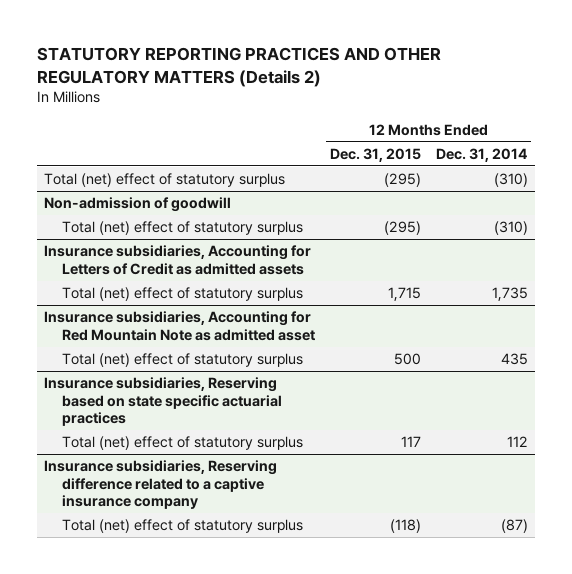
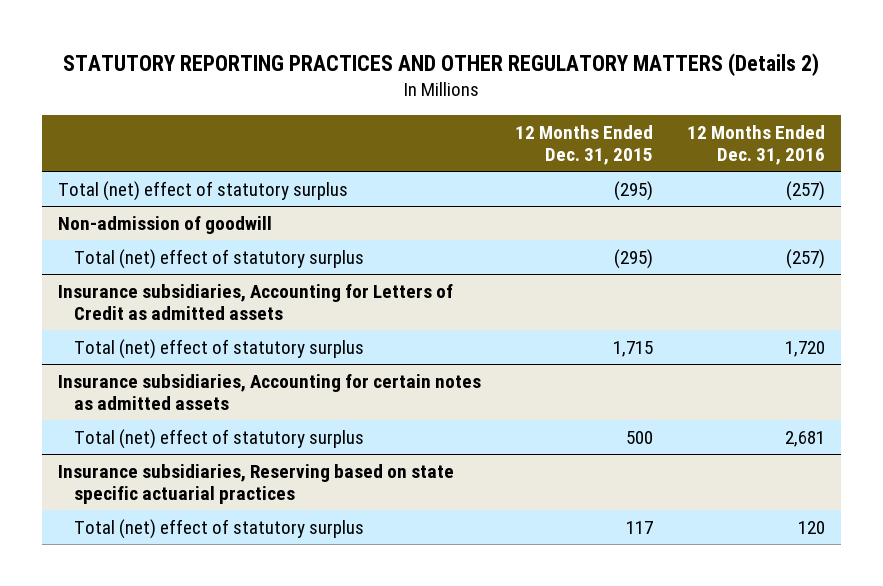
- | 12 Months Ended Dec. 31, 2015 | 12 Months Ended Dec. 31, 2014
+ | 12 Months Ended Dec. 31, 2015 | 12 Months Ended Dec. 31, 2016
- Insurance subsidiaries, Accounting for Red Mountain Note as admitted asset
+ Insurance subsidiaries, Accounting for certain notes as admitted assets
- Insurance subsidiaries, Reserving difference related to a captive insurance company
- Total (net) effect of statutory surplus | (118) | (87)

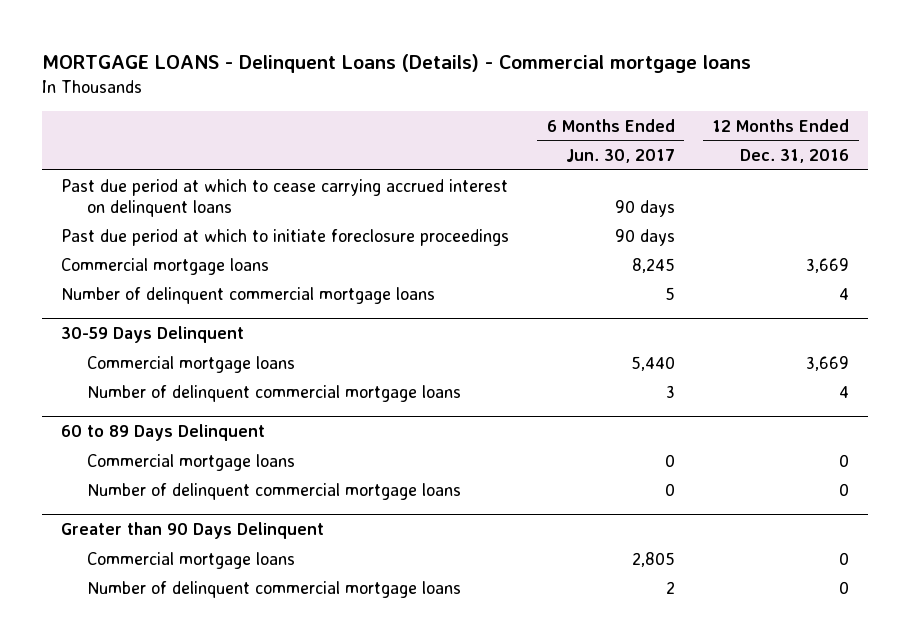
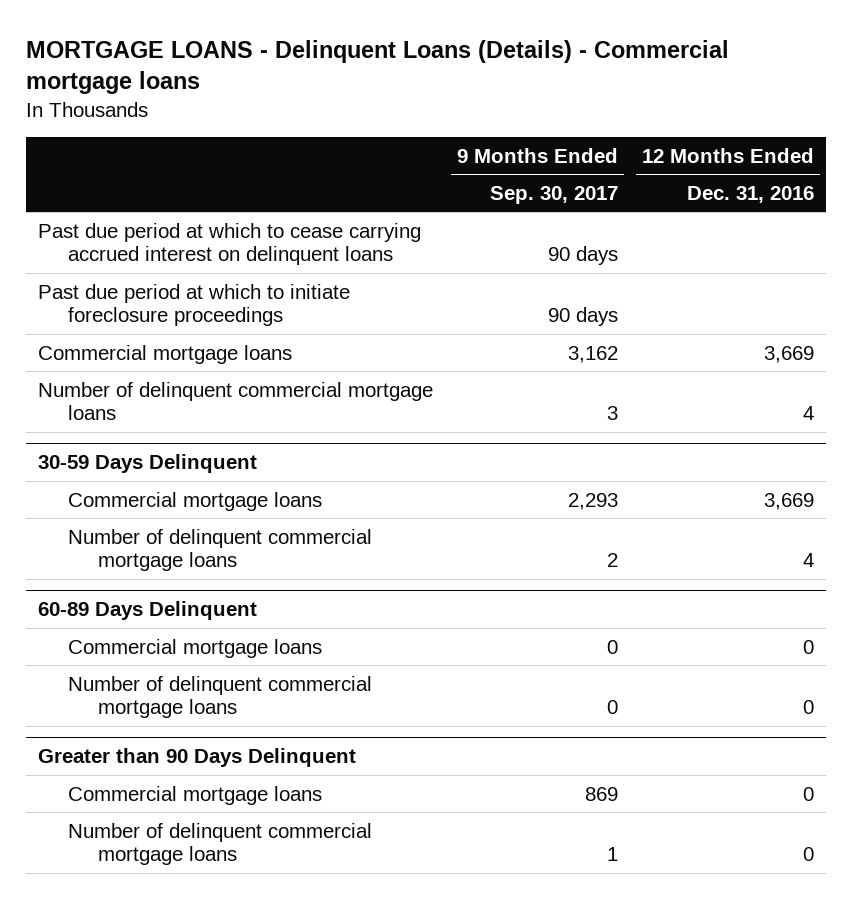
- | 6 Months Ended Jun. 30, 2017 | 12 Months Ended Dec. 31, 2016
+ | 9 Months Ended Sep. 30, 2017 | 12 Months Ended Dec. 31, 2016
- 60 to 89 Days Delinquent
+ 60-89 Days Delinquent

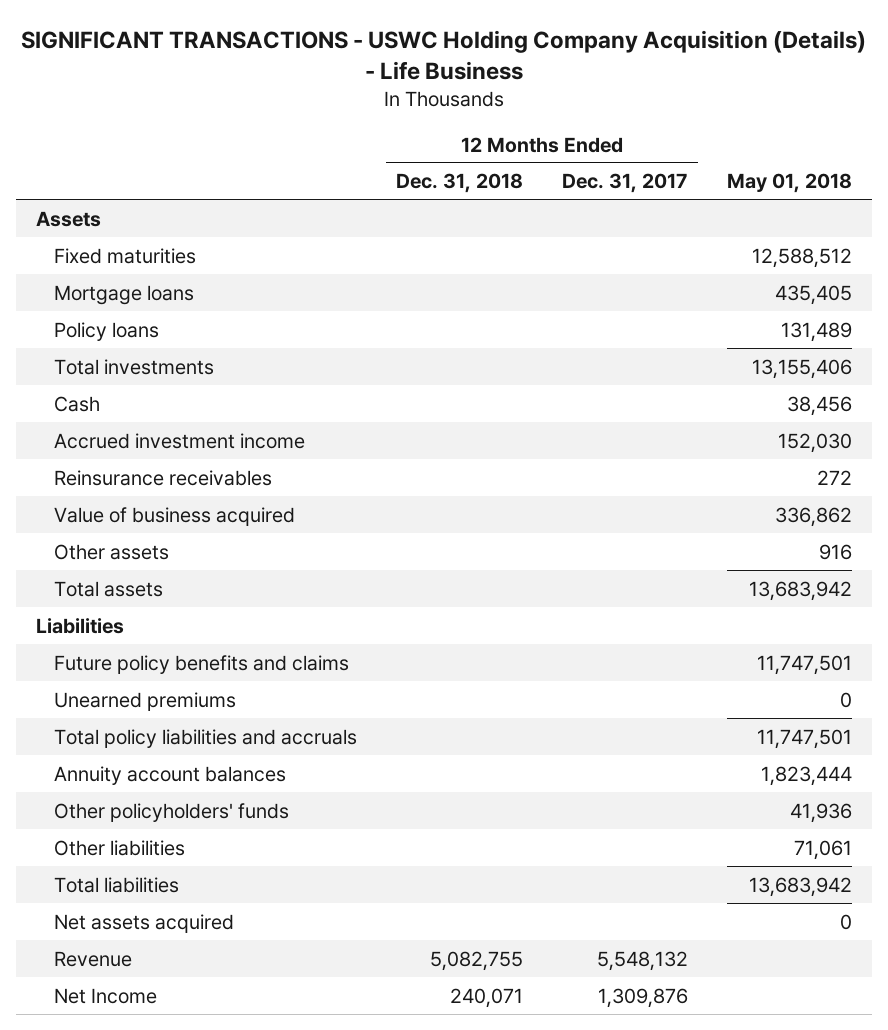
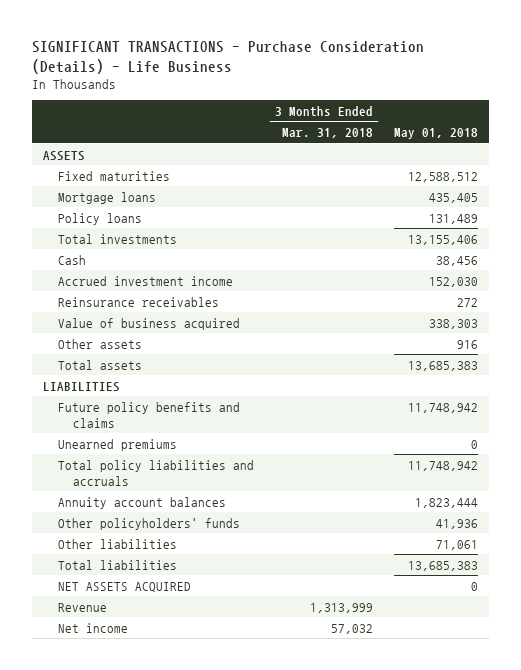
- SIGNIFICANT TRANSACTIONS - USWC Holding Company Acquisition (Details) - Life Business
+ SIGNIFICANT TRANSACTIONS - Purchase Consideration (Details) - Life Business
- | 12 Months Ended Dec. 31, 2018 | 12 Months Ended Dec. 31, 2017 | May 01, 2018
+ | 3 Months Ended Mar. 31, 2018 | May 01, 2018
- Assets
+ ASSETS
- Value of business acquired | | | 336,862
+ Value of business acquired | | 338,303
- Total assets | | | 13,683,942
- Liabilities
- Future policy benefits and claims | | | 11,747,501
+ Total assets | | 13,685,383
+ LIABILITIES
+ Future policy benefits and claims | | 11,748,942
- Total policy liabilities and accruals | | | 11,747,501
+ Total policy liabilities and accruals | | 11,748,942
- Total liabilities | | | 13,683,942
- Net assets acquired | | | 0
+ Total liabilities | | 13,685,383
+ NET ASSETS ACQUIRED | | 0
- Net Income | 240,071 | 1,309,876 |
+ Net income | 57,032 |

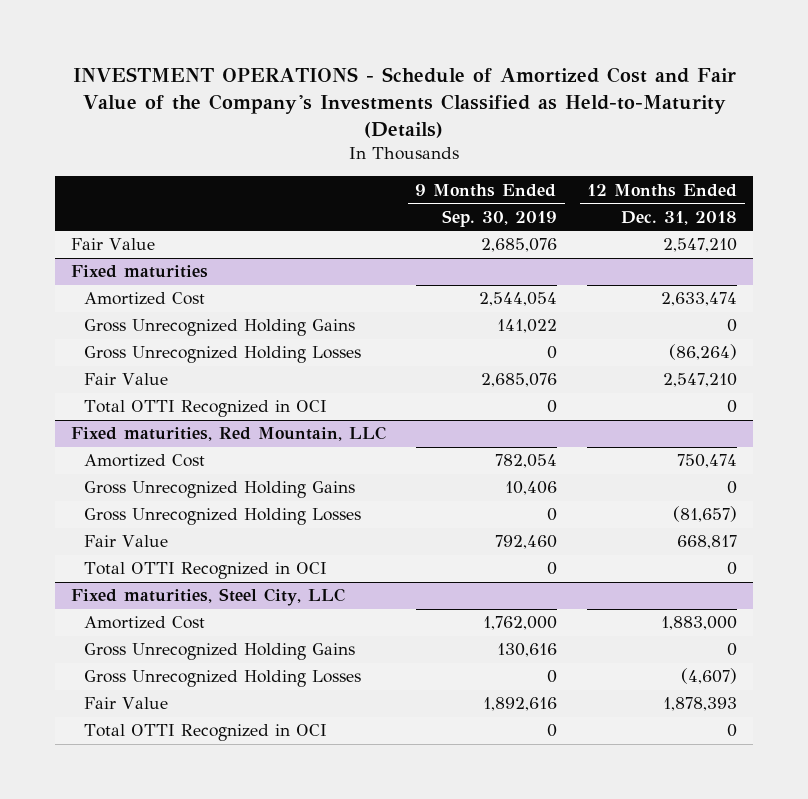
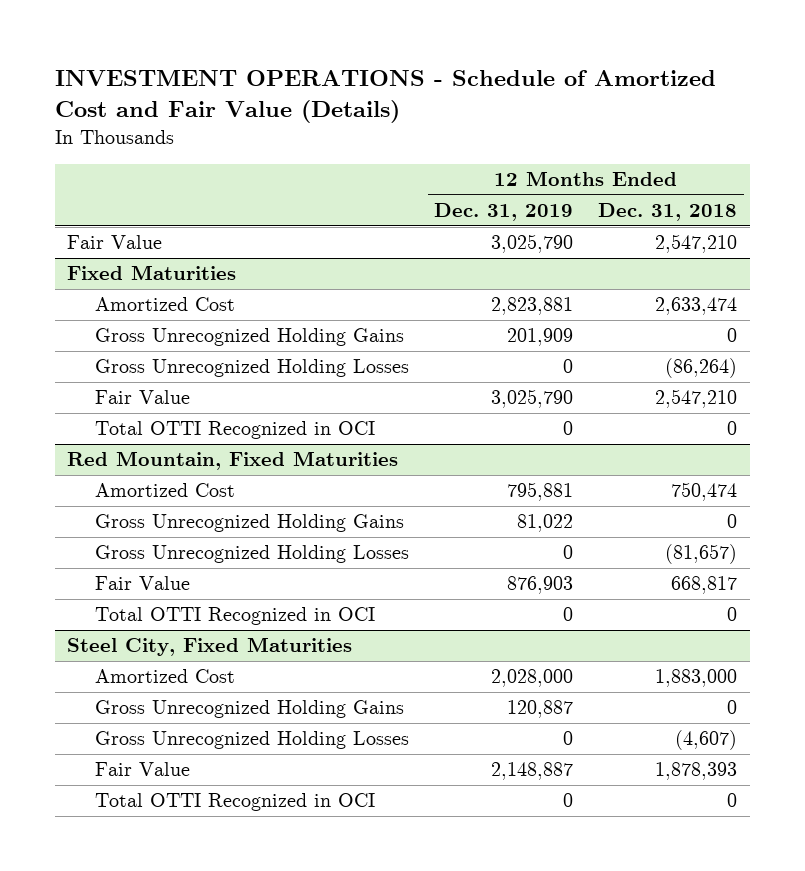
- INVESTMENT OPERATIONS - Schedule of Amortized Cost and Fair Value of the Company's Investments Classified as Held-to-Maturity (Details)
+ INVESTMENT OPERATIONS - Schedule of Amortized Cost and Fair Value (Details)
- | 9 Months Ended Sep. 30, 2019 | 12 Months Ended Dec. 31, 2018
+ | 12 Months Ended Dec. 31, 2019 | 12 Months Ended Dec. 31, 2018
- Fixed maturities
+ Fixed Maturities
- Fixed maturities, Red Mountain, LLC
+ Red Mountain, Fixed Maturities
- Fixed maturities, Steel City, LLC
+ Steel City, Fixed Maturities

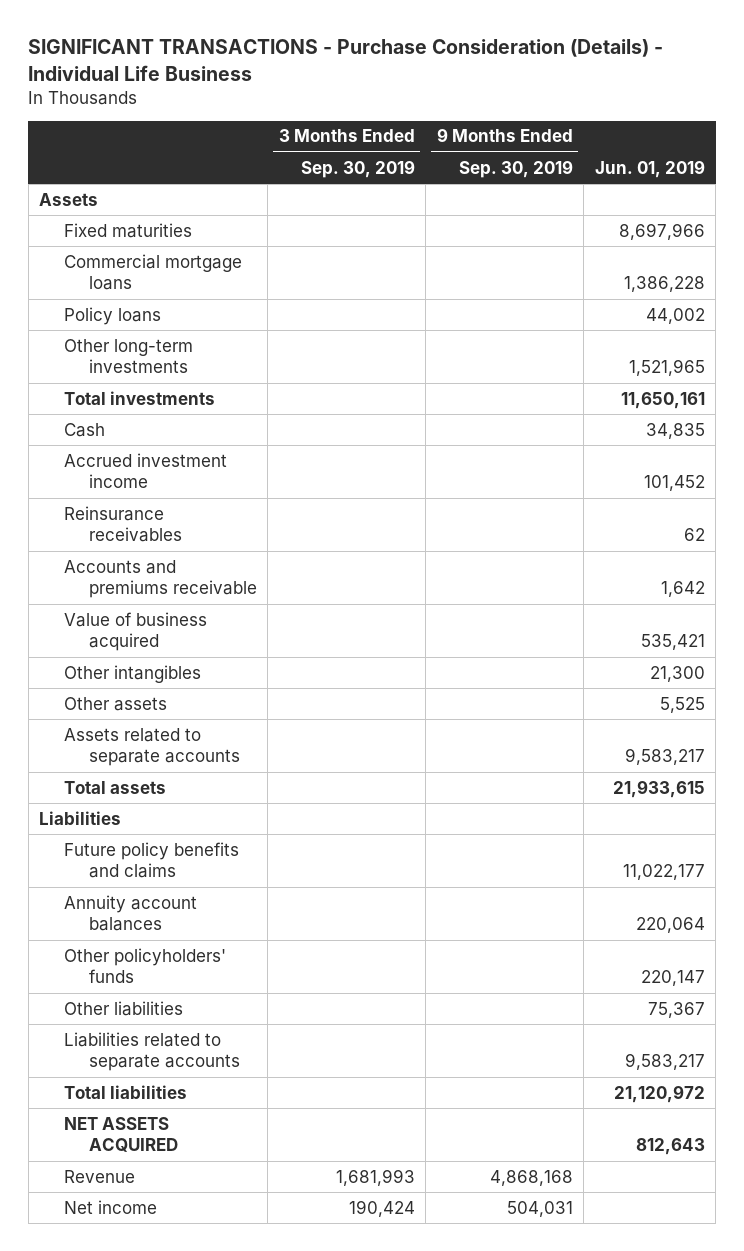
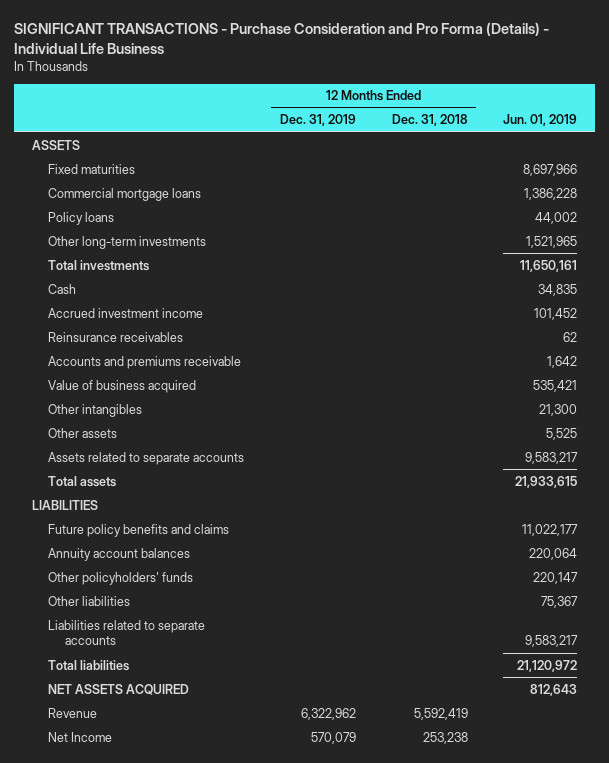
- SIGNIFICANT TRANSACTIONS - Purchase Consideration (Details) - Individual Life Business
+ SIGNIFICANT TRANSACTIONS - Purchase Consideration and Pro Forma (Details) - Individual Life Business
- | 3 Months Ended Sep. 30, 2019 | 9 Months Ended Sep. 30, 2019 | Jun. 01, 2019
+ | 12 Months Ended Dec. 31, 2019 | 12 Months Ended Dec. 31, 2018 | Jun. 01, 2019
- Assets
+ ASSETS
- Liabilities
+ LIABILITIES
- Net income | 190,424 | 504,031 |
+ Net Income | 570,079 | 253,238 |

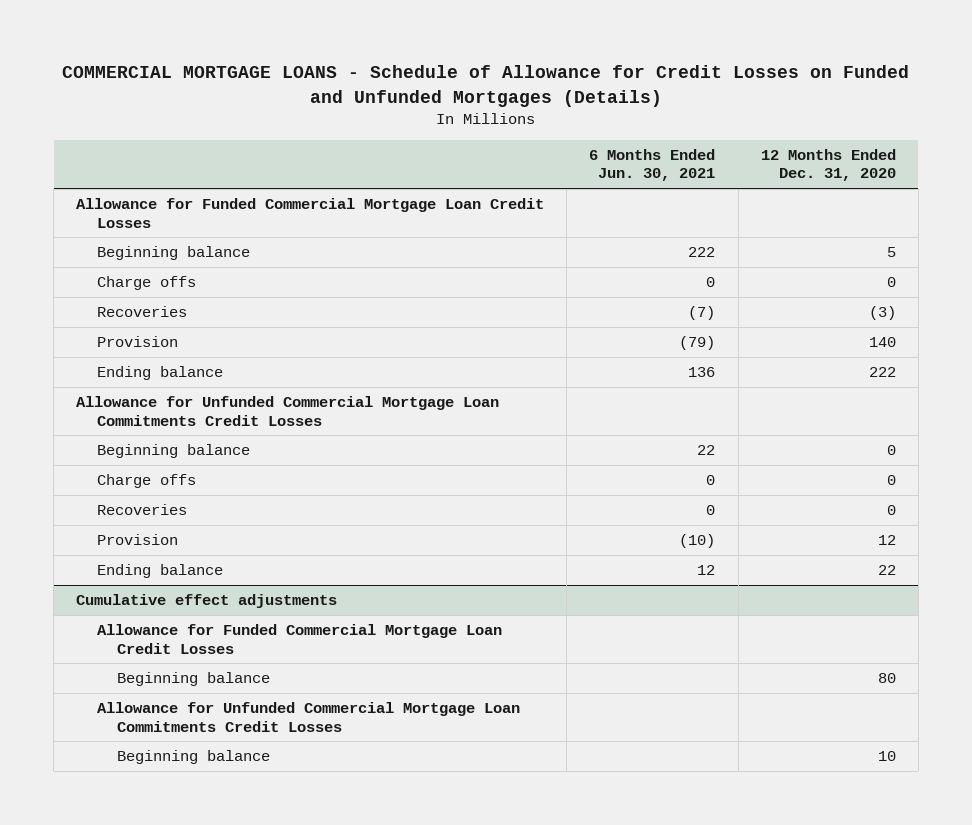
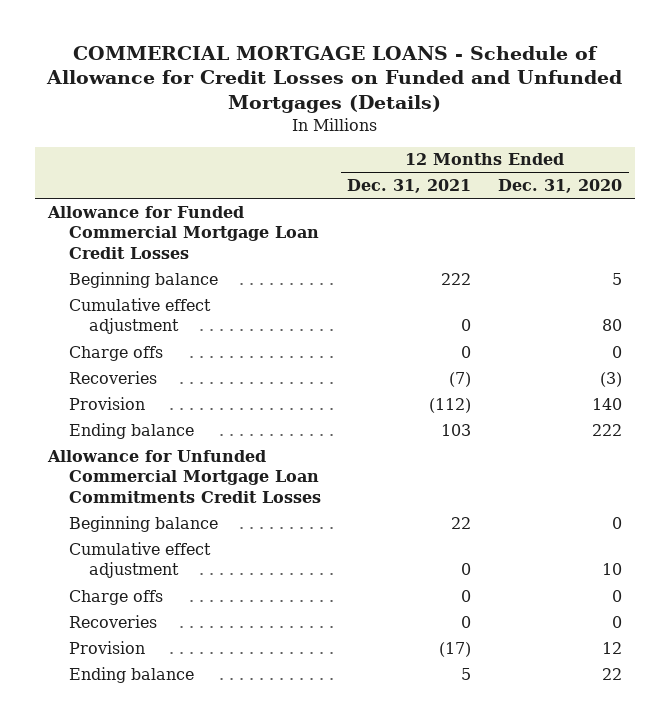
- | 6 Months Ended Jun. 30, 2021 | 12 Months Ended Dec. 31, 2020
+ | 12 Months Ended Dec. 31, 2021 | 12 Months Ended Dec. 31, 2020
+ Cumulative effect adjustment | 0 | 80
+ Cumulative effect adjustment | 0 | 10
- Cumulative effect adjustments
- Allowance for Funded Commercial Mortgage Loan Credit Losses
- Beginning balance | | 80
- Allowance for Unfunded Commercial Mortgage Loan Commitments Credit Losses
- Beginning balance | | 10

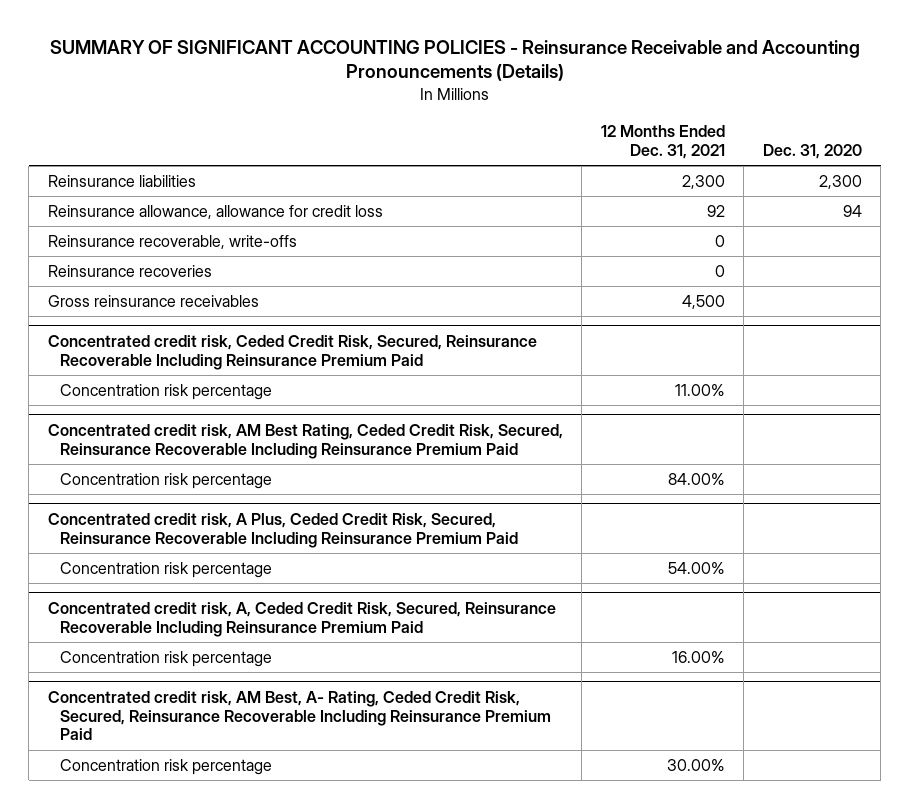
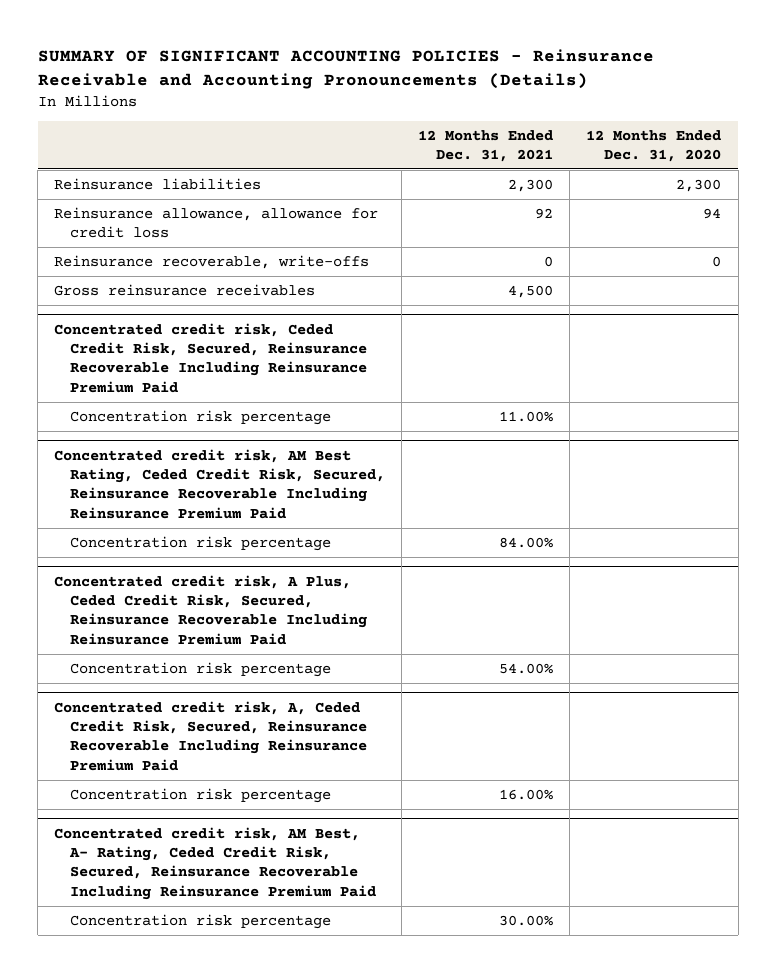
- | 12 Months Ended Dec. 31, 2021 | Dec. 31, 2020
+ | 12 Months Ended Dec. 31, 2021 | 12 Months Ended Dec. 31, 2020
- Reinsurance recoveries | 0 |

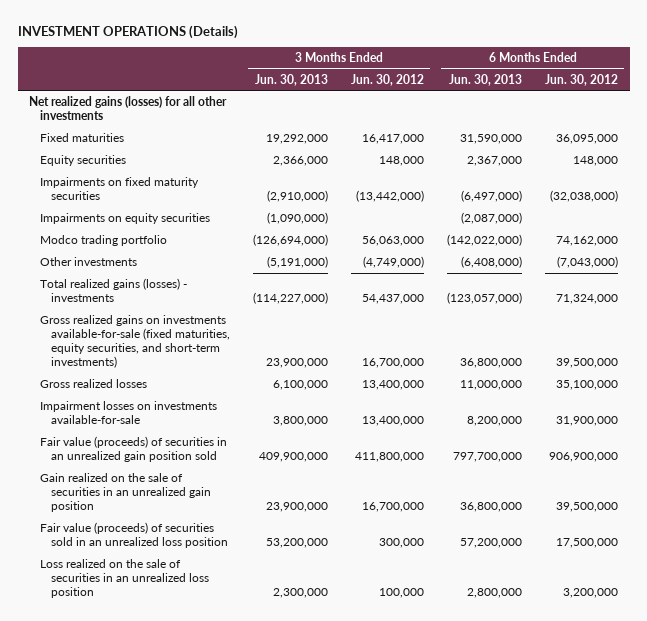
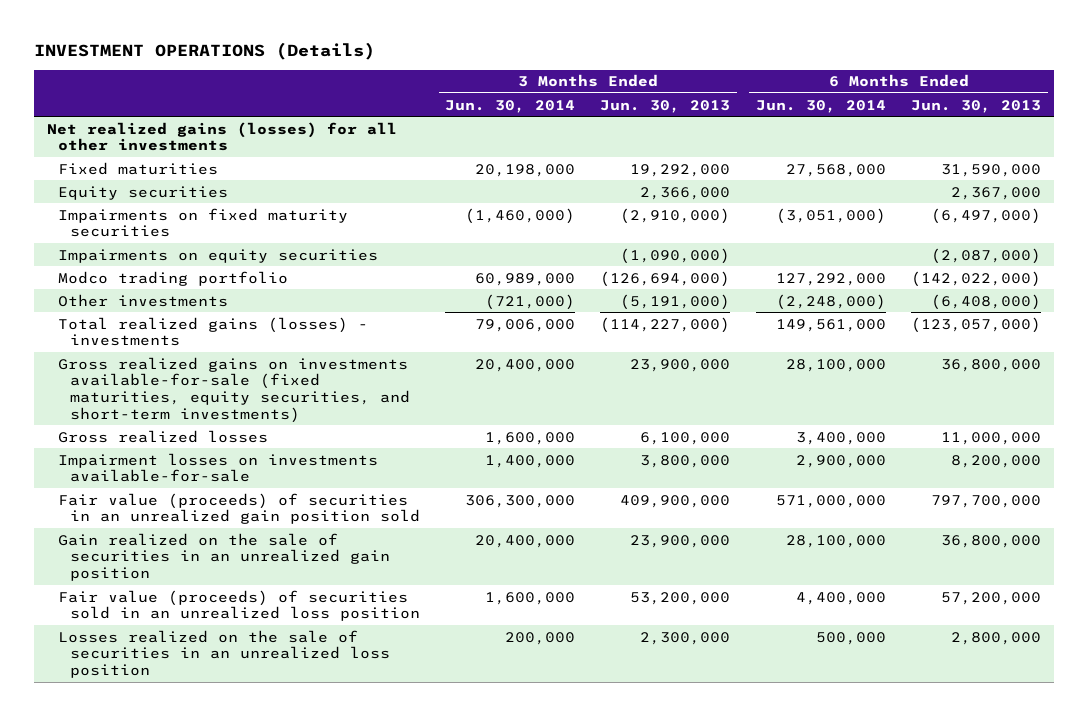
- | 3 Months Ended Jun. 30, 2013 | 3 Months Ended Jun. 30, 2012 | 6 Months Ended Jun. 30, 2013 | 6 Months Ended Jun. 30, 2012
+ | 3 Months Ended Jun. 30, 2014 | 3 Months Ended Jun. 30, 2013 | 6 Months Ended Jun. 30, 2014 | 6 Months Ended Jun. 30, 2013
- Loss realized on the sale of securities in an unrealized loss position | 2,300,000 | 100,000 | 2,800,000 | 3,200,000
+ Losses realized on the sale of securities in an unrealized loss position | 200,000 | 2,300,000 | 500,000 | 2,800,000

